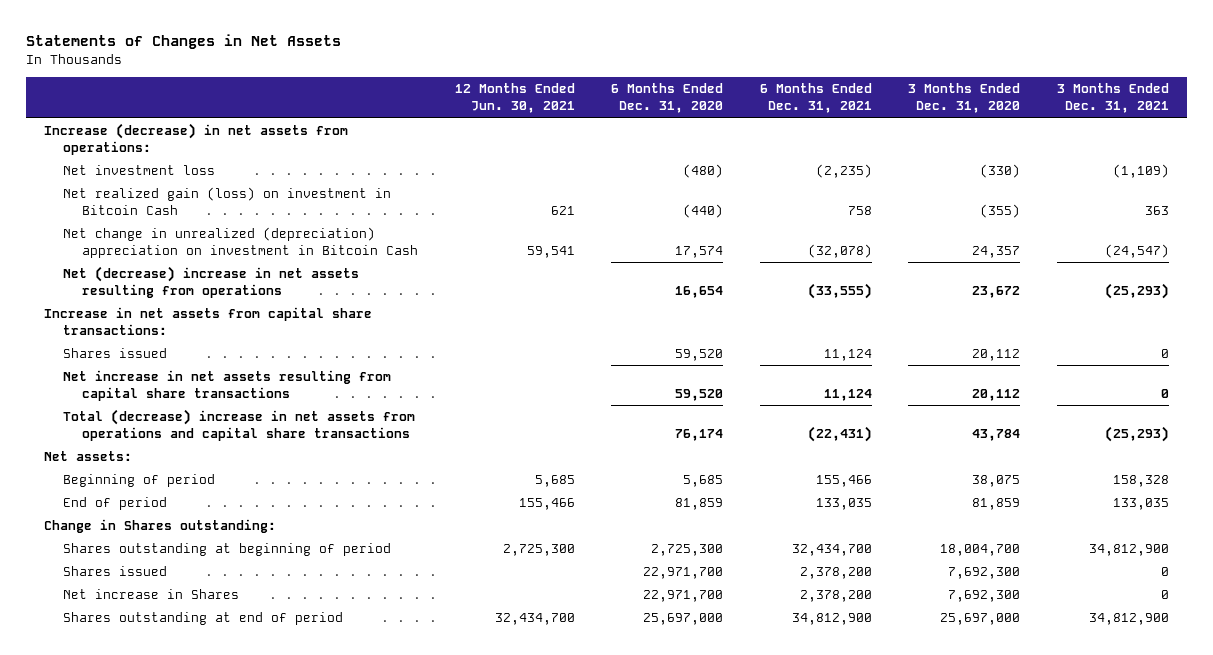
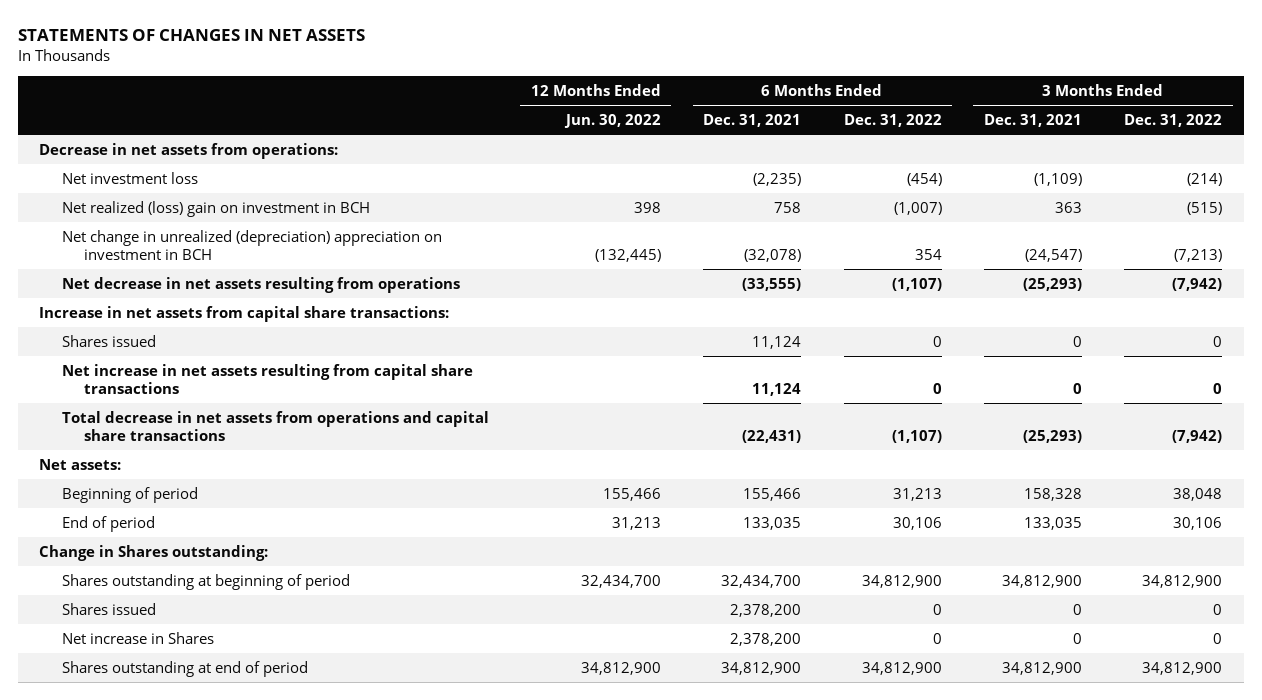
- Statements of Changes in Net Assets
+ STATEMENTS OF CHANGES IN NET ASSETS
- | 12 Months Ended Jun. 30, 2021 | 6 Months Ended Dec. 31, 2020 | 6 Months Ended Dec. 31, 2021 | 3 Months Ended Dec. 31, 2020 | 3 Months Ended Dec. 31, 2021
+ | 12 Months Ended Jun. 30, 2022 | 6 Months Ended Dec. 31, 2021 | 6 Months Ended Dec. 31, 2022 | 3 Months Ended Dec. 31, 2021 | 3 Months Ended Dec. 31, 2022
- Increase (decrease) in net assets from operations:
+ Decrease in net assets from operations:
- Net realized gain (loss) on investment in Bitcoin Cash | 621 | (440) | 758 | (355) | 363
- Net change in unrealized (depreciation) appreciation on investment in Bitcoin Cash | 59,541 | 17,574 | (32,078) | 24,357 | (24,547)
- Net (decrease) increase in net assets resulting from operations | | 16,654 | (33,555) | 23,672 | (25,293)
+ Net realized (loss) gain on investment in BCH | 398 | 758 | (1,007) | 363 | (515)
+ Net change in unrealized (depreciation) appreciation on investment in BCH | (132,445) | (32,078) | 354 | (24,547) | (7,213)
+ Net decrease in net assets resulting from operations | | (33,555) | (1,107) | (25,293) | (7,942)
- Total (decrease) increase in net assets from operations and capital share transactions | | 76,174 | (22,431) | 43,784 | (25,293)
+ Total decrease in net assets from operations and capital share transactions | | (22,431) | (1,107) | (25,293) | (7,942)

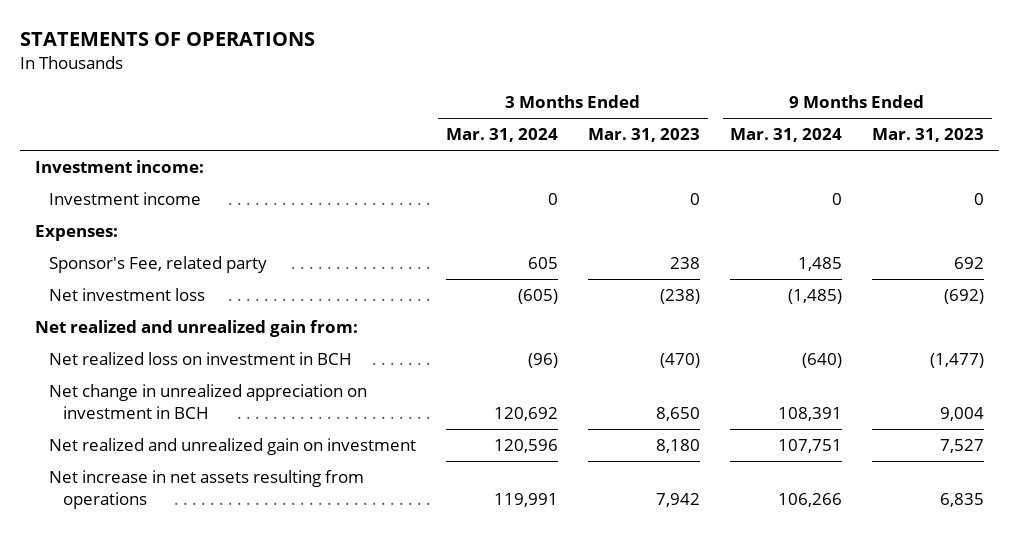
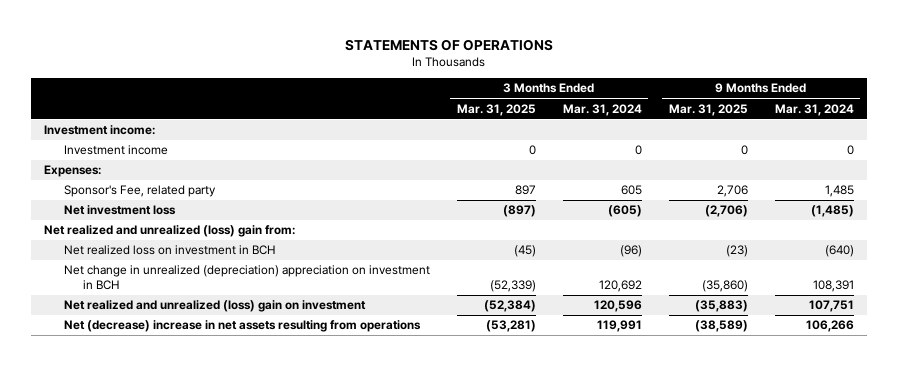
- | 3 Months Ended Mar. 31, 2024 | 3 Months Ended Mar. 31, 2023 | 9 Months Ended Mar. 31, 2024 | 9 Months Ended Mar. 31, 2023
+ | 3 Months Ended Mar. 31, 2025 | 3 Months Ended Mar. 31, 2024 | 9 Months Ended Mar. 31, 2025 | 9 Months Ended Mar. 31, 2024
- Net realized and unrealized gain from:
+ Net realized and unrealized (loss) gain from:
- Net change in unrealized appreciation on investment in BCH | 120,692 | 8,650 | 108,391 | 9,004
- Net realized and unrealized gain on investment | 120,596 | 8,180 | 107,751 | 7,527
- Net increase in net assets resulting from operations | 119,991 | 7,942 | 106,266 | 6,835
+ Net change in unrealized (depreciation) appreciation on investment in BCH | (52,339) | 120,692 | (35,860) | 108,391
+ Net realized and unrealized (loss) gain on investment | (52,384) | 120,596 | (35,883) | 107,751
+ Net (decrease) increase in net assets resulting from operations | (53,281) | 119,991 | (38,589) | 106,266

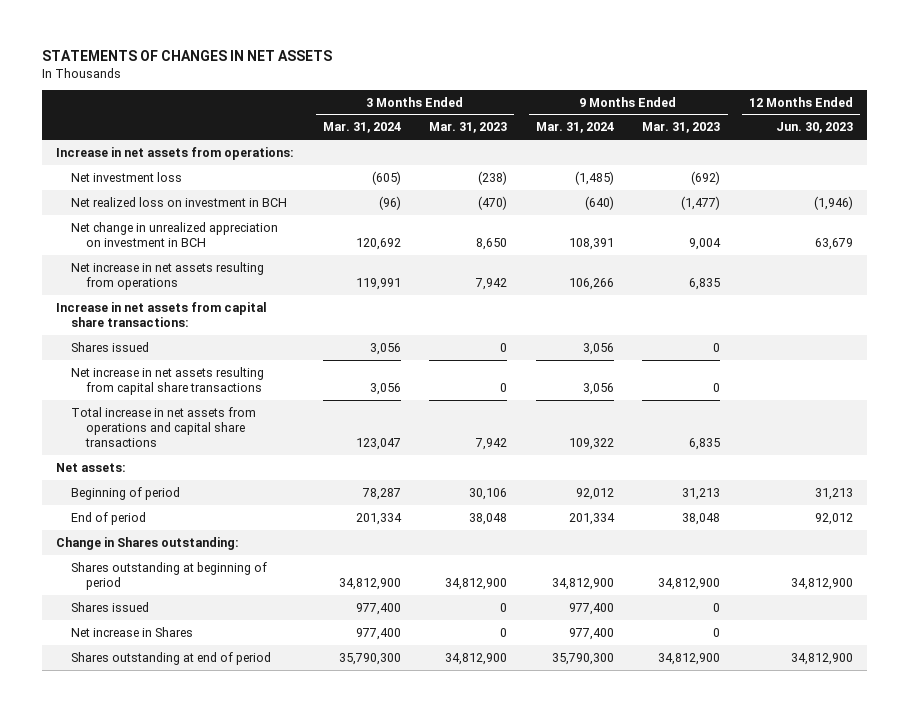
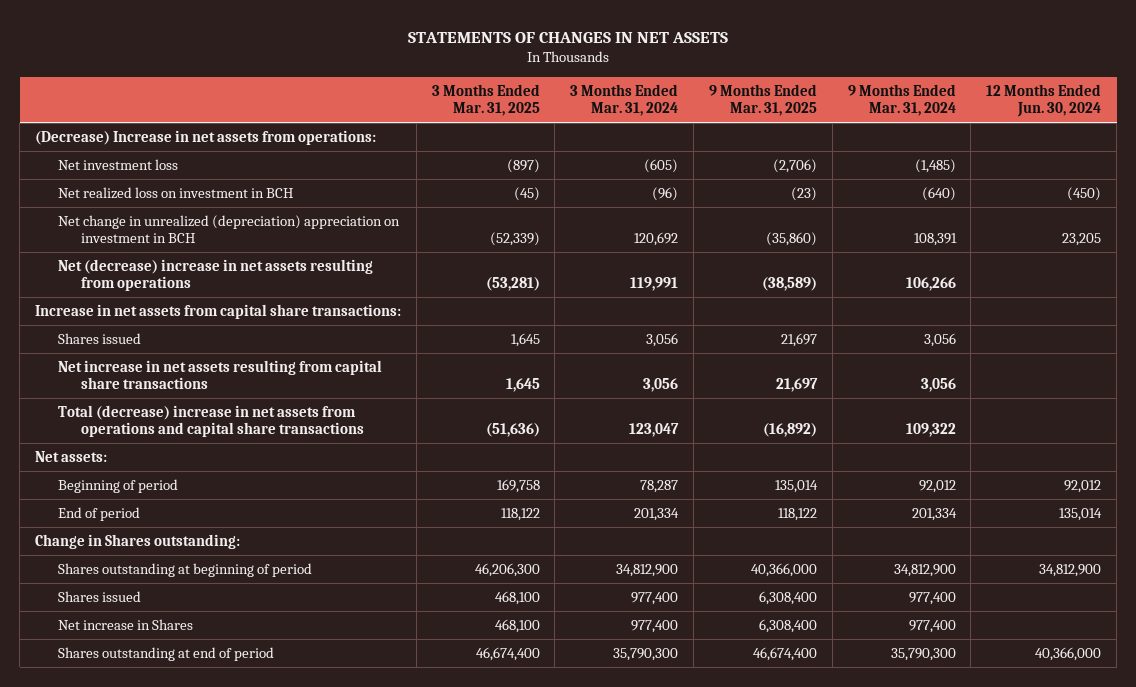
- | 3 Months Ended Mar. 31, 2024 | 3 Months Ended Mar. 31, 2023 | 9 Months Ended Mar. 31, 2024 | 9 Months Ended Mar. 31, 2023 | 12 Months Ended Jun. 30, 2023
+ | 3 Months Ended Mar. 31, 2025 | 3 Months Ended Mar. 31, 2024 | 9 Months Ended Mar. 31, 2025 | 9 Months Ended Mar. 31, 2024 | 12 Months Ended Jun. 30, 2024
- Increase in net assets from operations:
+ (Decrease) Increase in net assets from operations:
- Net change in unrealized appreciation on investment in BCH | 120,692 | 8,650 | 108,391 | 9,004 | 63,679
- Net increase in net assets resulting from operations | 119,991 | 7,942 | 106,266 | 6,835 |
+ Net change in unrealized (depreciation) appreciation on investment in BCH | (52,339) | 120,692 | (35,860) | 108,391 | 23,205
+ Net (decrease) increase in net assets resulting from operations | (53,281) | 119,991 | (38,589) | 106,266 |
- Total increase in net assets from operations and capital share transactions | 123,047 | 7,942 | 109,322 | 6,835 |
+ Total (decrease) increase in net assets from operations and capital share transactions | (51,636) | 123,047 | (16,892) | 109,322 |

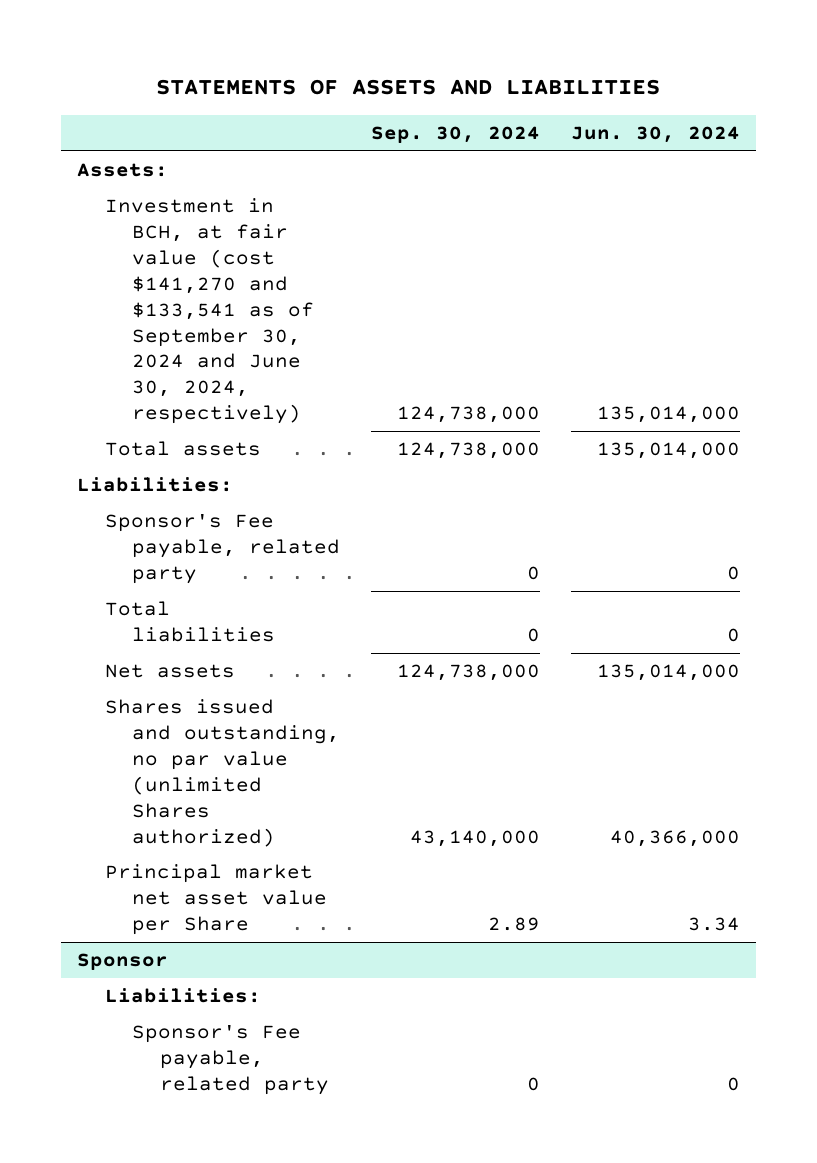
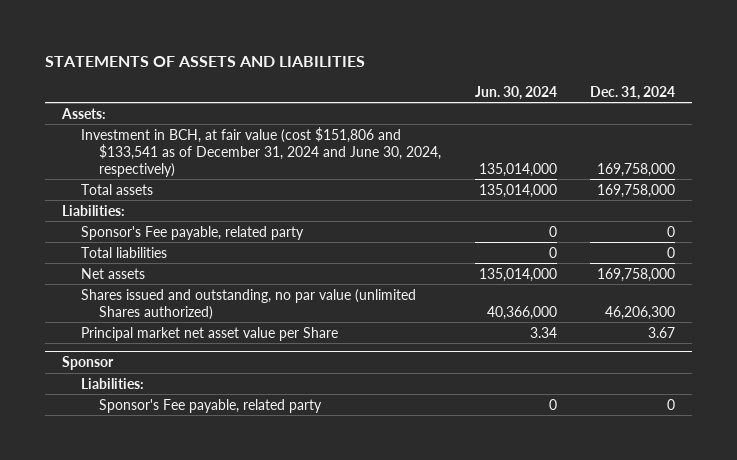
- | Sep. 30, 2024 | Jun. 30, 2024
+ | Jun. 30, 2024 | Dec. 31, 2024
- Investment in BCH, at fair value (cost $141,270 and $133,541 as of September 30, 2024 and June 30, 2024, respectively) | 124,738,000 | 135,014,000
+ Investment in BCH, at fair value (cost $151,806 and $133,541 as of December 31, 2024 and June 30, 2024, respectively) | 135,014,000 | 169,758,000

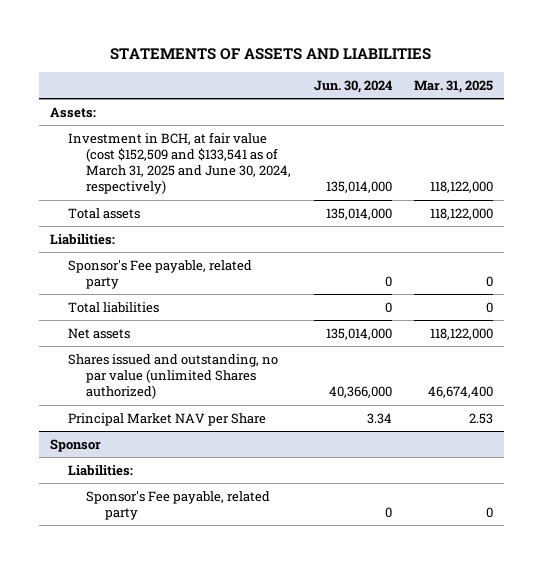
- | Jun. 30, 2024 | Dec. 31, 2024
+ | Jun. 30, 2024 | Mar. 31, 2025
- Investment in BCH, at fair value (cost $151,806 and $133,541 as of December 31, 2024 and June 30, 2024, respectively) | 135,014,000 | 169,758,000
+ Investment in BCH, at fair value (cost $152,509 and $133,541 as of March 31, 2025 and June 30, 2024, respectively) | 135,014,000 | 118,122,000
- Principal market net asset value per Share | 3.34 | 3.67
+ Principal Market NAV per Share | 3.34 | 2.53

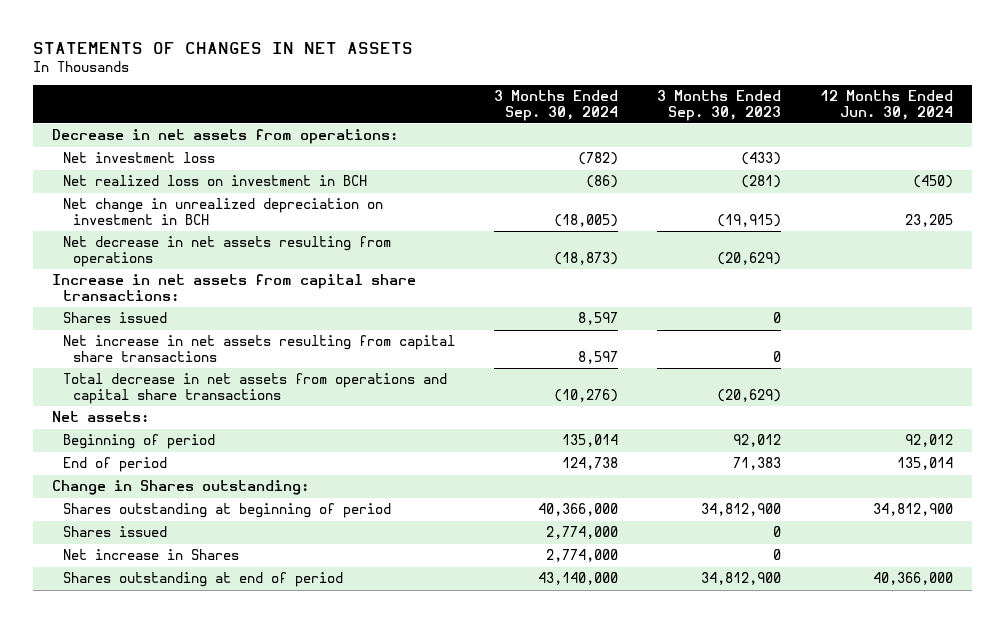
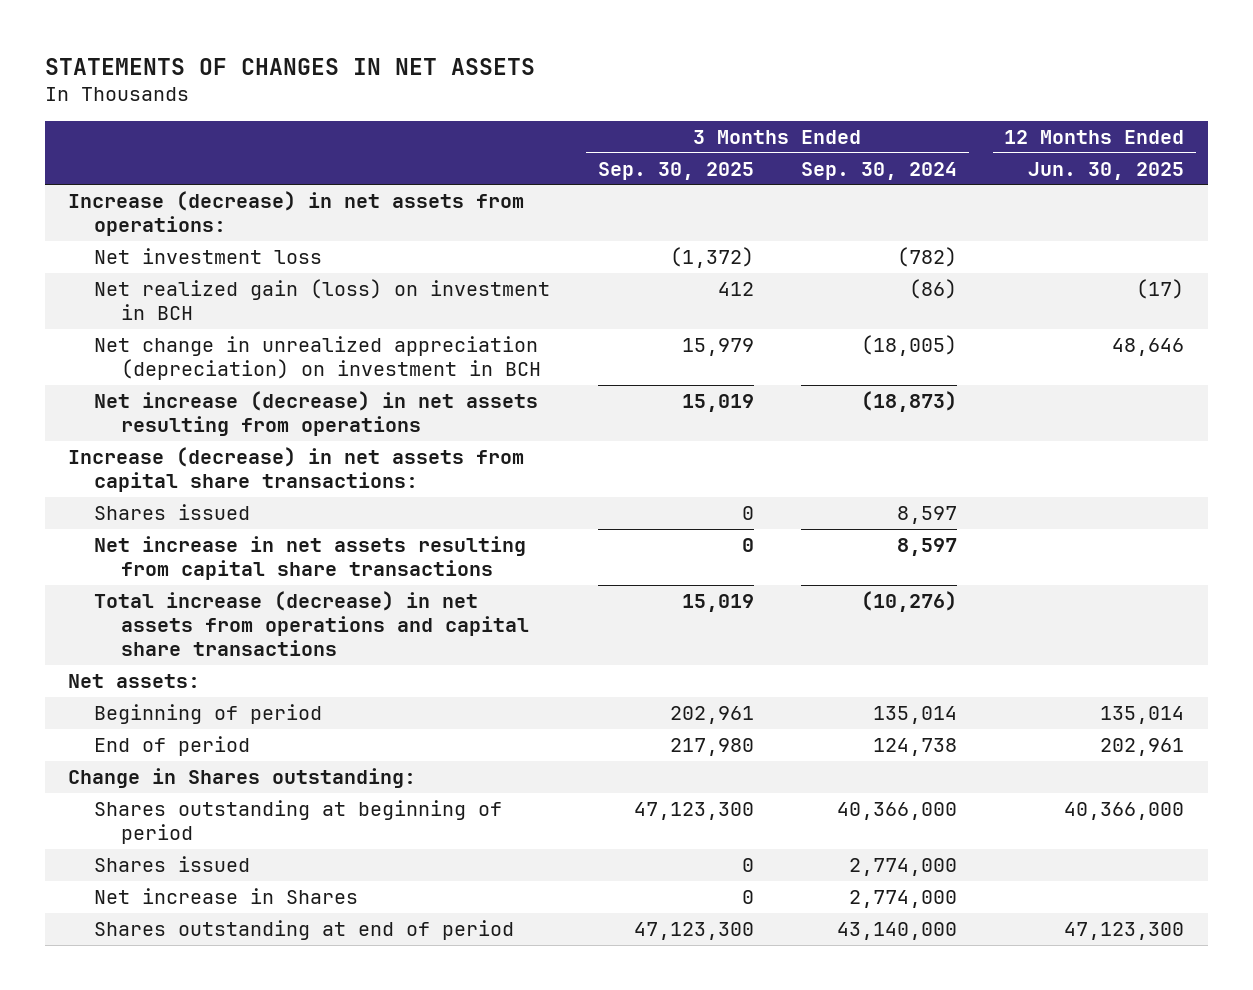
- | 3 Months Ended Sep. 30, 2024 | 3 Months Ended Sep. 30, 2023 | 12 Months Ended Jun. 30, 2024
+ | 3 Months Ended Sep. 30, 2025 | 3 Months Ended Sep. 30, 2024 | 12 Months Ended Jun. 30, 2025
- Decrease in net assets from operations:
+ Increase (decrease) in net assets from operations:
- Net realized loss on investment in BCH | (86) | (281) | (450)
- Net change in unrealized depreciation on investment in BCH | (18,005) | (19,915) | 23,205
- Net decrease in net assets resulting from operations | (18,873) | (20,629) |
- Increase in net assets from capital share transactions:
+ Net realized gain (loss) on investment in BCH | 412 | (86) | (17)
+ Net change in unrealized appreciation (depreciation) on investment in BCH | 15,979 | (18,005) | 48,646
+ Net increase (decrease) in net assets resulting from operations | 15,019 | (18,873) |
+ Increase (decrease) in net assets from capital share transactions:
- Total decrease in net assets from operations and capital share transactions | (10,276) | (20,629) |
+ Total increase (decrease) in net assets from operations and capital share transactions | 15,019 | (10,276) |

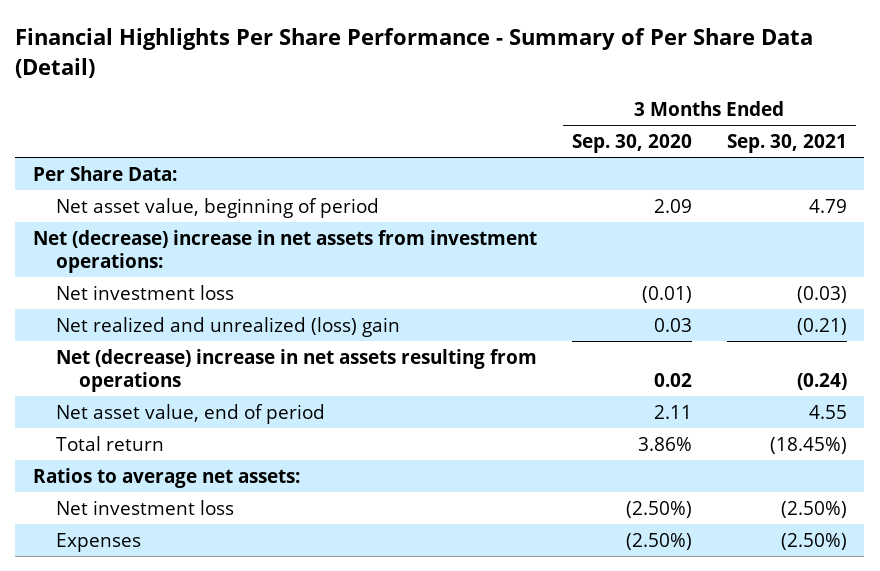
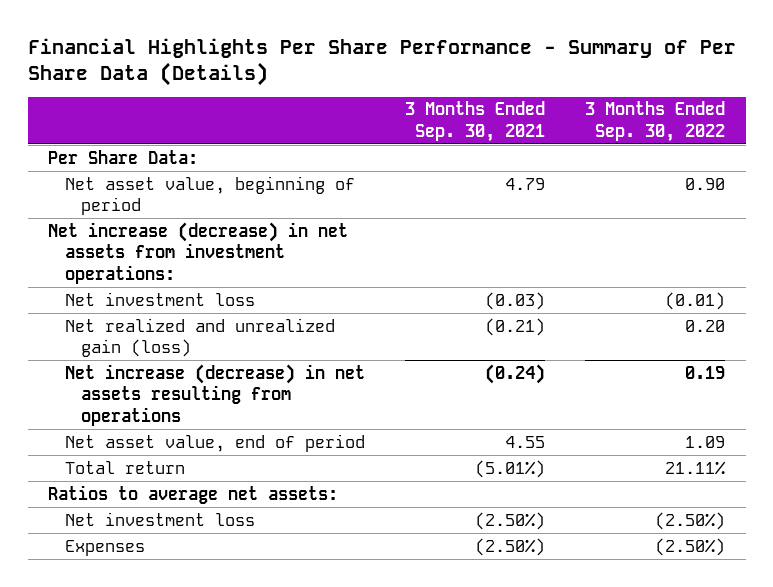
- Financial Highlights Per Share Performance - Summary of Per Share Data (Detail)
+ Financial Highlights Per Share Performance - Summary of Per Share Data (Details)
- | 3 Months Ended Sep. 30, 2020 | 3 Months Ended Sep. 30, 2021
+ | 3 Months Ended Sep. 30, 2021 | 3 Months Ended Sep. 30, 2022
- Net (decrease) increase in net assets from investment operations:
+ Net increase (decrease) in net assets from investment operations:
- Net realized and unrealized (loss) gain | 0.03 | (0.21)
- Net (decrease) increase in net assets resulting from operations | 0.02 | (0.24)
+ Net realized and unrealized gain (loss) | (0.21) | 0.20
+ Net increase (decrease) in net assets resulting from operations | (0.24) | 0.19
- Total return | 3.86% | (18.45%)
+ Total return | (5.01%) | 21.11%

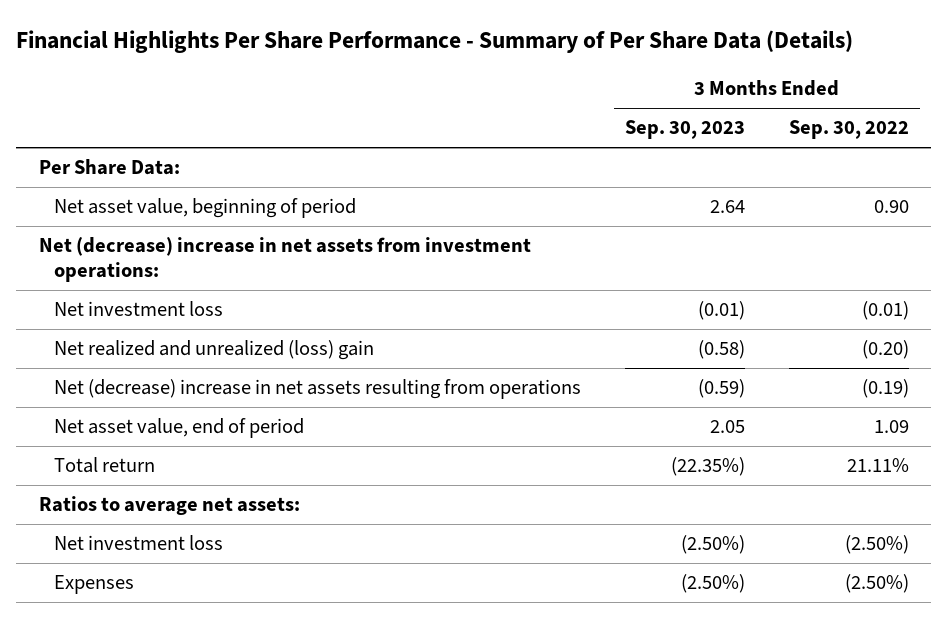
- | 3 Months Ended Sep. 30, 2021 | 3 Months Ended Sep. 30, 2022
+ | 3 Months Ended Sep. 30, 2023 | 3 Months Ended Sep. 30, 2022
- Net increase (decrease) in net assets from investment operations:
+ Net (decrease) increase in net assets from investment operations:
- Net realized and unrealized gain (loss) | (0.21) | 0.20
- Net increase (decrease) in net assets resulting from operations | (0.24) | 0.19
+ Net realized and unrealized (loss) gain | (0.58) | (0.20)
+ Net (decrease) increase in net assets resulting from operations | (0.59) | (0.19)

